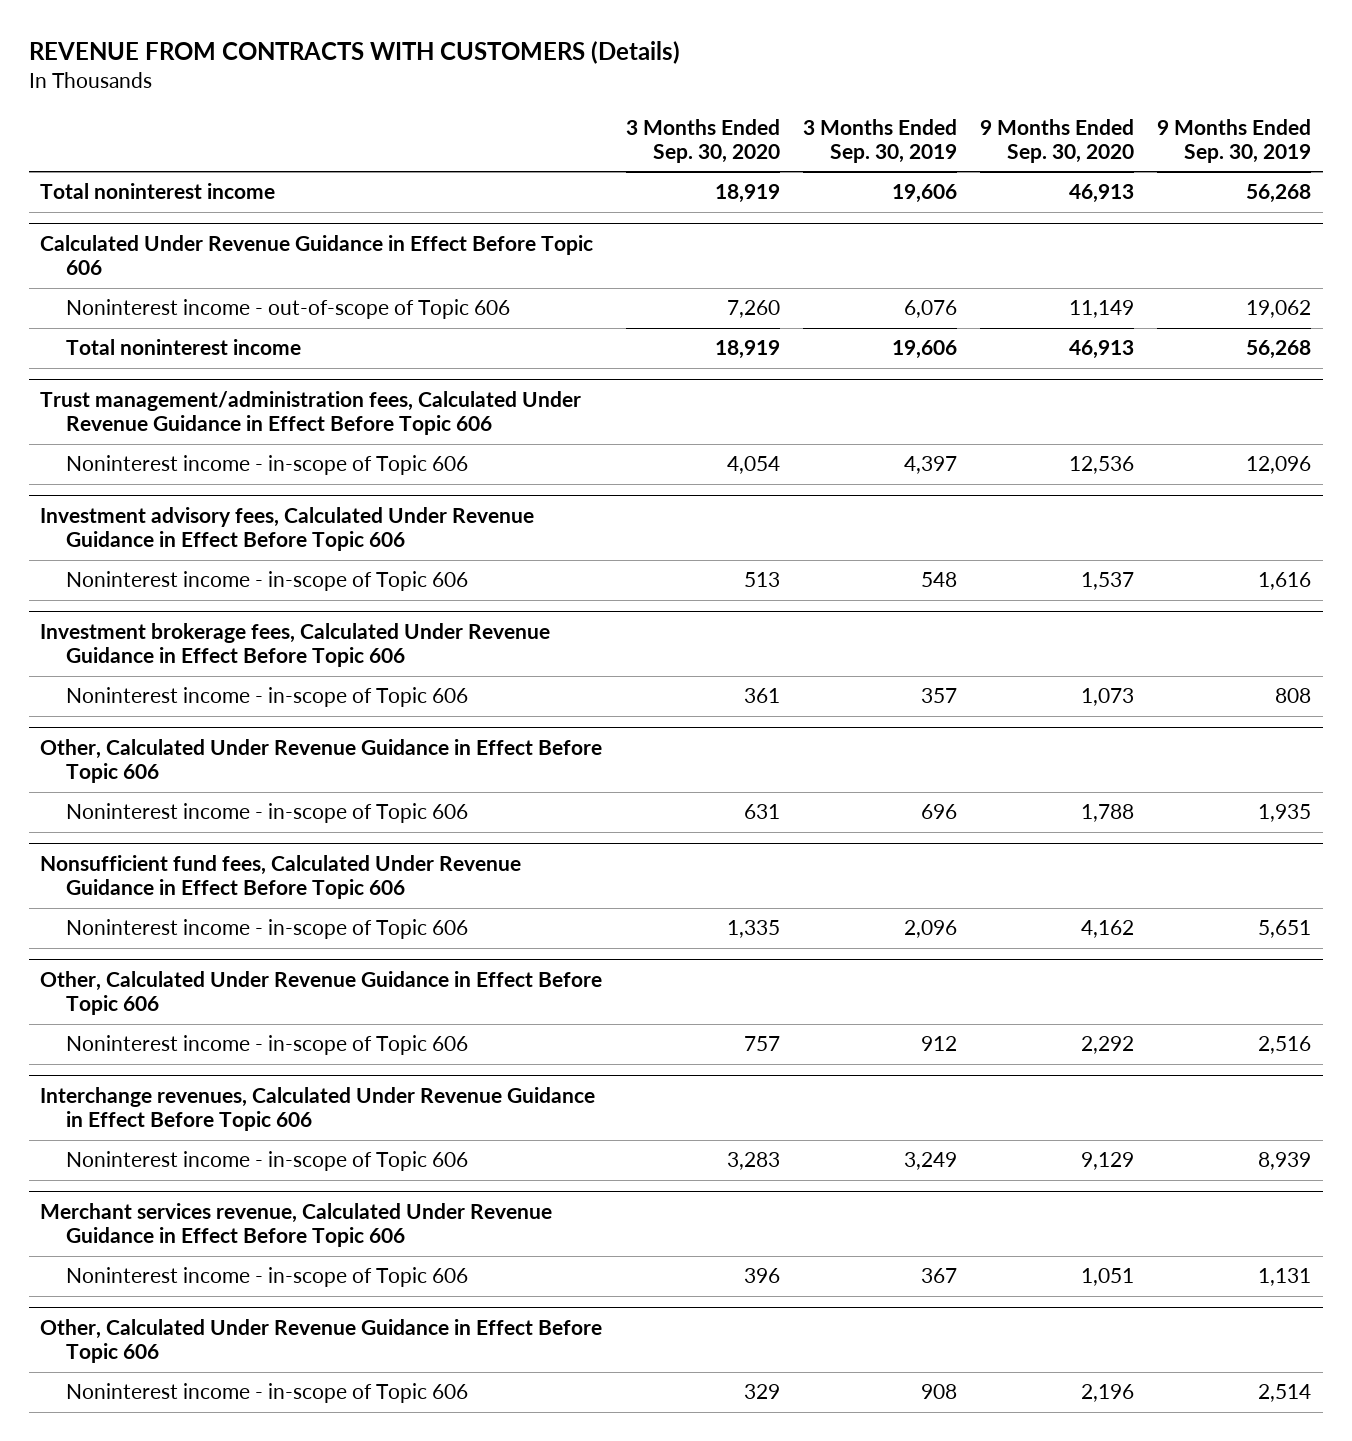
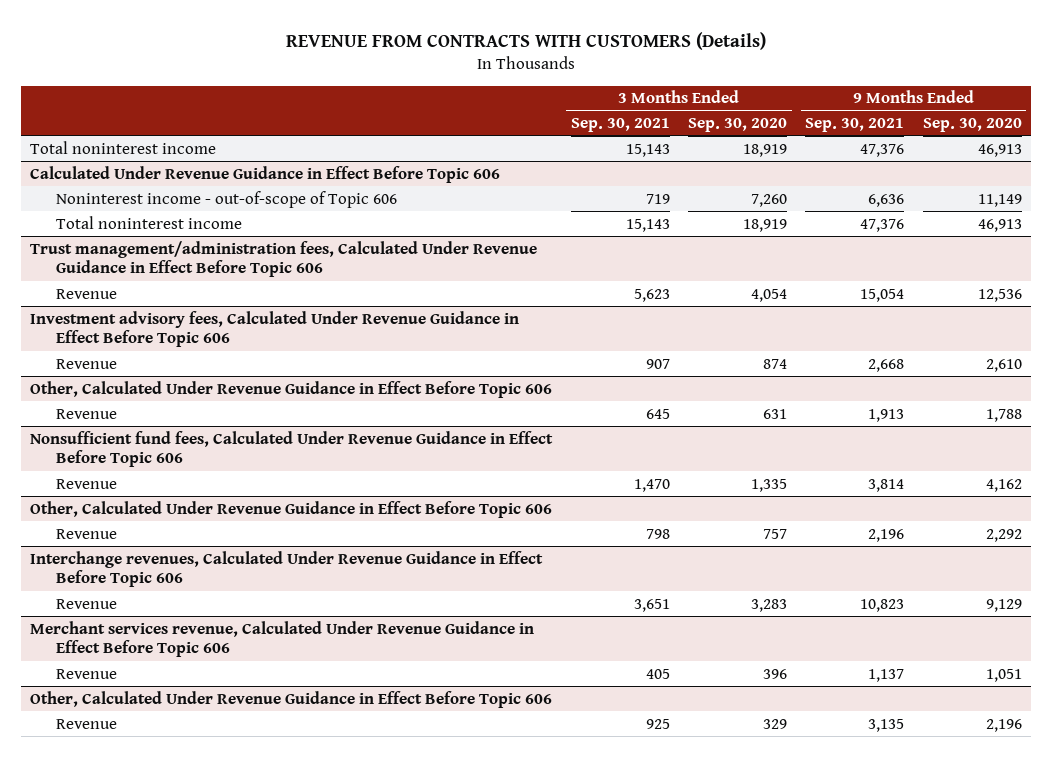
- | 3 Months Ended Sep. 30, 2020 | 3 Months Ended Sep. 30, 2019 | 9 Months Ended Sep. 30, 2020 | 9 Months Ended Sep. 30, 2019
+ | 3 Months Ended Sep. 30, 2021 | 3 Months Ended Sep. 30, 2020 | 9 Months Ended Sep. 30, 2021 | 9 Months Ended Sep. 30, 2020
@ Trust management/administration fees, Calculated Under Revenue Guidance in Effect Before Topic 606
- Noninterest income - in-scope of Topic 606 | 4,054 | 4,397 | 12,536 | 12,096
+ Revenue | 5,623 | 4,054 | 15,054 | 12,536
@ Investment advisory fees, Calculated Under Revenue Guidance in Effect Before Topic 606
- Noninterest income - in-scope of Topic 606 | 513 | 548 | 1,537 | 1,616
- Investment brokerage fees, Calculated Under Revenue Guidance in Effect Before Topic 606
- Noninterest income - in-scope of Topic 606 | 361 | 357 | 1,073 | 808
@ Investment advisory fees, Calculated Under Revenue Guidance in Effect Before Topic 606
+ Revenue | 907 | 874 | 2,668 | 2,610
@ Other, Calculated Under Revenue Guidance in Effect Before Topic 606
- Noninterest income - in-scope of Topic 606 | 631 | 696 | 1,788 | 1,935
+ Revenue | 645 | 631 | 1,913 | 1,788
@ Nonsufficient fund fees, Calculated Under Revenue Guidance in Effect Before Topic 606
- Noninterest income - in-scope of Topic 606 | 1,335 | 2,096 | 4,162 | 5,651
+ Revenue | 1,470 | 1,335 | 3,814 | 4,162
@ Other, Calculated Under Revenue Guidance in Effect Before Topic 606
- Noninterest income - in-scope of Topic 606 | 757 | 912 | 2,292 | 2,516
+ Revenue | 798 | 757 | 2,196 | 2,292
@ Interchange revenues, Calculated Under Revenue Guidance in Effect Before Topic 606
- Noninterest income - in-scope of Topic 606 | 3,283 | 3,249 | 9,129 | 8,939
+ Revenue | 3,651 | 3,283 | 10,823 | 9,129
@ Merchant services revenue, Calculated Under Revenue Guidance in Effect Before Topic 606
- Noninterest income - in-scope of Topic 606 | 396 | 367 | 1,051 | 1,131
+ Revenue | 405 | 396 | 1,137 | 1,051
@ Other, Calculated Under Revenue Guidance in Effect Before Topic 606
- Noninterest income - in-scope of Topic 606 | 329 | 908 | 2,196 | 2,514
+ Revenue | 925 | 329 | 3,135 | 2,196

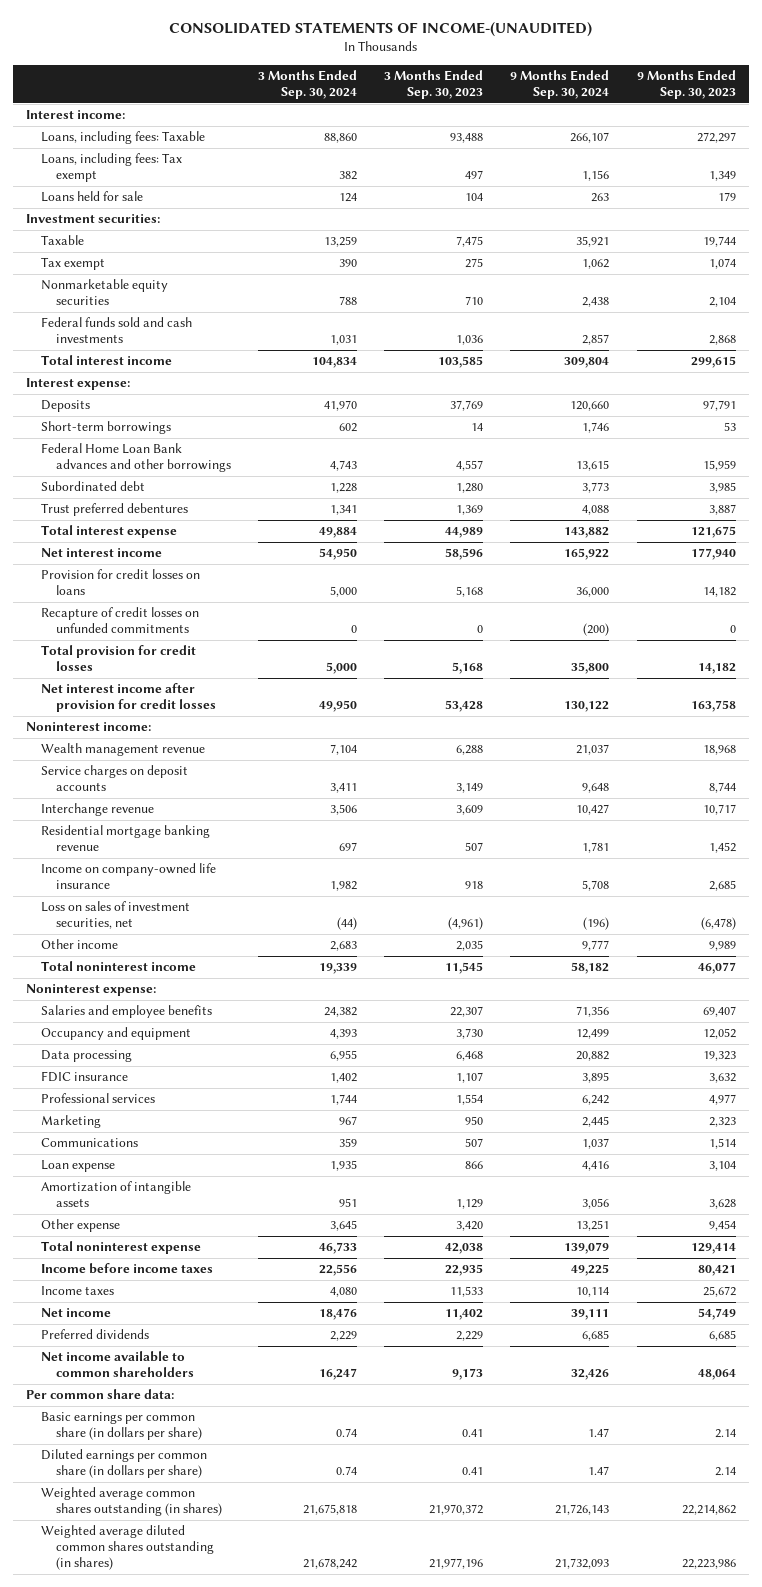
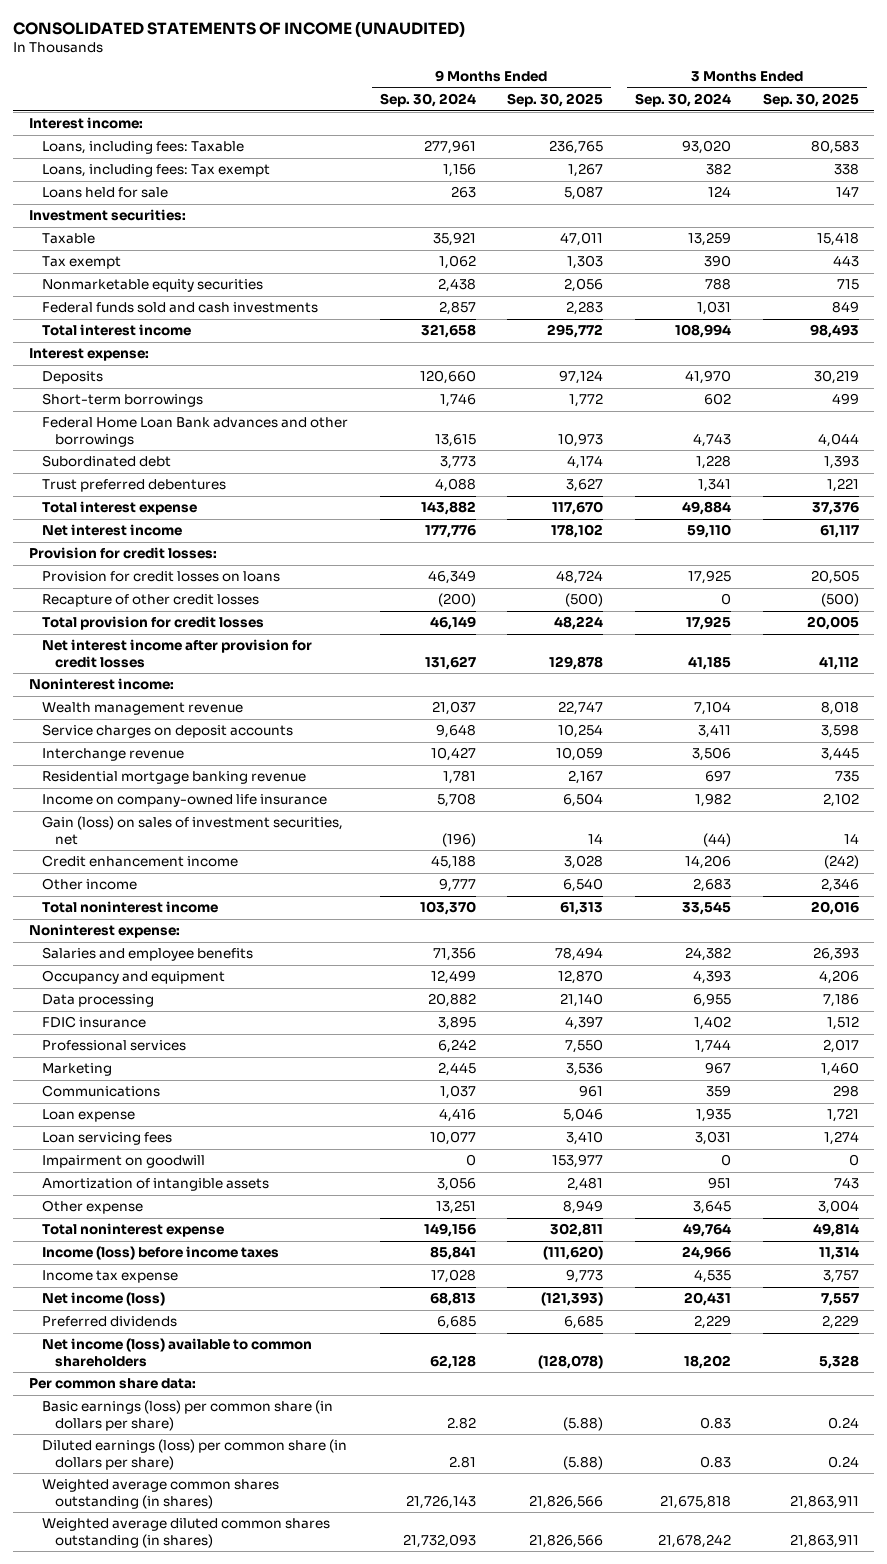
- CONSOLIDATED STATEMENTS OF INCOME-(UNAUDITED)
+ CONSOLIDATED STATEMENTS OF INCOME (UNAUDITED)
- | 3 Months Ended Sep. 30, 2024 | 3 Months Ended Sep. 30, 2023 | 9 Months Ended Sep. 30, 2024 | 9 Months Ended Sep. 30, 2023
+ | 9 Months Ended Sep. 30, 2024 | 9 Months Ended Sep. 30, 2025 | 3 Months Ended Sep. 30, 2024 | 3 Months Ended Sep. 30, 2025
- Loans, including fees: Taxable | 88,860 | 93,488 | 266,107 | 272,297
+ Loans, including fees: Taxable | 277,961 | 236,765 | 93,020 | 80,583
- Total interest income | 104,834 | 103,585 | 309,804 | 299,615
+ Total interest income | 321,658 | 295,772 | 108,994 | 98,493
- Net interest income | 54,950 | 58,596 | 165,922 | 177,940
- Provision for credit losses on loans | 5,000 | 5,168 | 36,000 | 14,182
- Recapture of credit losses on unfunded commitments | 0 | 0 | (200) | 0
- Total provision for credit losses | 5,000 | 5,168 | 35,800 | 14,182
- Net interest income after provision for credit losses | 49,950 | 53,428 | 130,122 | 163,758
+ Net interest income | 177,776 | 178,102 | 59,110 | 61,117
+ Provision for credit losses:
+ Provision for credit losses on loans | 46,349 | 48,724 | 17,925 | 20,505
+ Recapture of other credit losses | (200) | (500) | 0 | (500)
+ Total provision for credit losses | 46,149 | 48,224 | 17,925 | 20,005
+ Net interest income after provision for credit losses | 131,627 | 129,878 | 41,185 | 41,112
- Loss on sales of investment securities, net | (44) | (4,961) | (196) | (6,478)
+ Gain (loss) on sales of investment securities, net | (196) | 14 | (44) | 14
+ Credit enhancement income | 45,188 | 3,028 | 14,206 | (242)
- Total noninterest income | 19,339 | 11,545 | 58,182 | 46,077
+ Total noninterest income | 103,370 | 61,313 | 33,545 | 20,016
+ Loan servicing fees | 10,077 | 3,410 | 3,031 | 1,274
+ Impairment on goodwill | 0 | 153,977 | 0 | 0
- Total noninterest expense | 46,733 | 42,038 | 139,079 | 129,414
- Income before income taxes | 22,556 | 22,935 | 49,225 | 80,421
- Income taxes | 4,080 | 11,533 | 10,114 | 25,672
- Net income | 18,476 | 11,402 | 39,111 | 54,749
+ Total noninterest expense | 149,156 | 302,811 | 49,764 | 49,814
+ Income (loss) before income taxes | 85,841 | (111,620) | 24,966 | 11,314
+ Income tax expense | 17,028 | 9,773 | 4,535 | 3,757
+ Net income (loss) | 68,813 | (121,393) | 20,431 | 7,557
- Net income available to common shareholders | 16,247 | 9,173 | 32,426 | 48,064
+ Net income (loss) available to common shareholders | 62,128 | (128,078) | 18,202 | 5,328
- Basic earnings per common share (in dollars per share) | 0.74 | 0.41 | 1.47 | 2.14
- Diluted earnings per common share (in dollars per share) | 0.74 | 0.41 | 1.47 | 2.14
+ Basic earnings (loss) per common share (in dollars per share) | 2.82 | (5.88) | 0.83 | 0.24
+ Diluted earnings (loss) per common share (in dollars per share) | 2.81 | (5.88) | 0.83 | 0.24

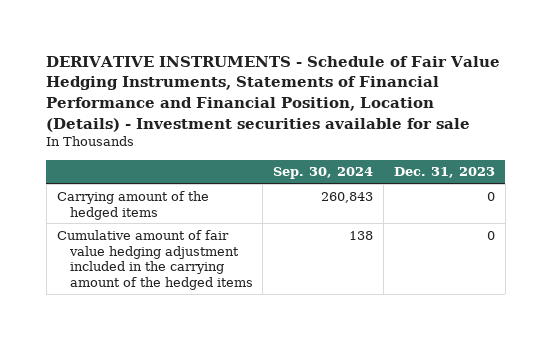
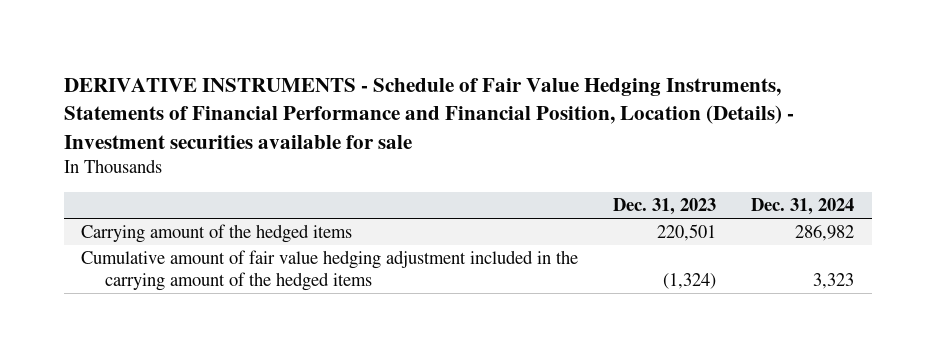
- | Sep. 30, 2024 | Dec. 31, 2023
+ | Dec. 31, 2023 | Dec. 31, 2024
- Carrying amount of the hedged items | 260,843 | 0
- Cumulative amount of fair value hedging adjustment included in the carrying amount of the hedged items | 138 | 0
+ Carrying amount of the hedged items | 220,501 | 286,982
+ Cumulative amount of fair value hedging adjustment included in the carrying amount of the hedged items | (1,324) | 3,323

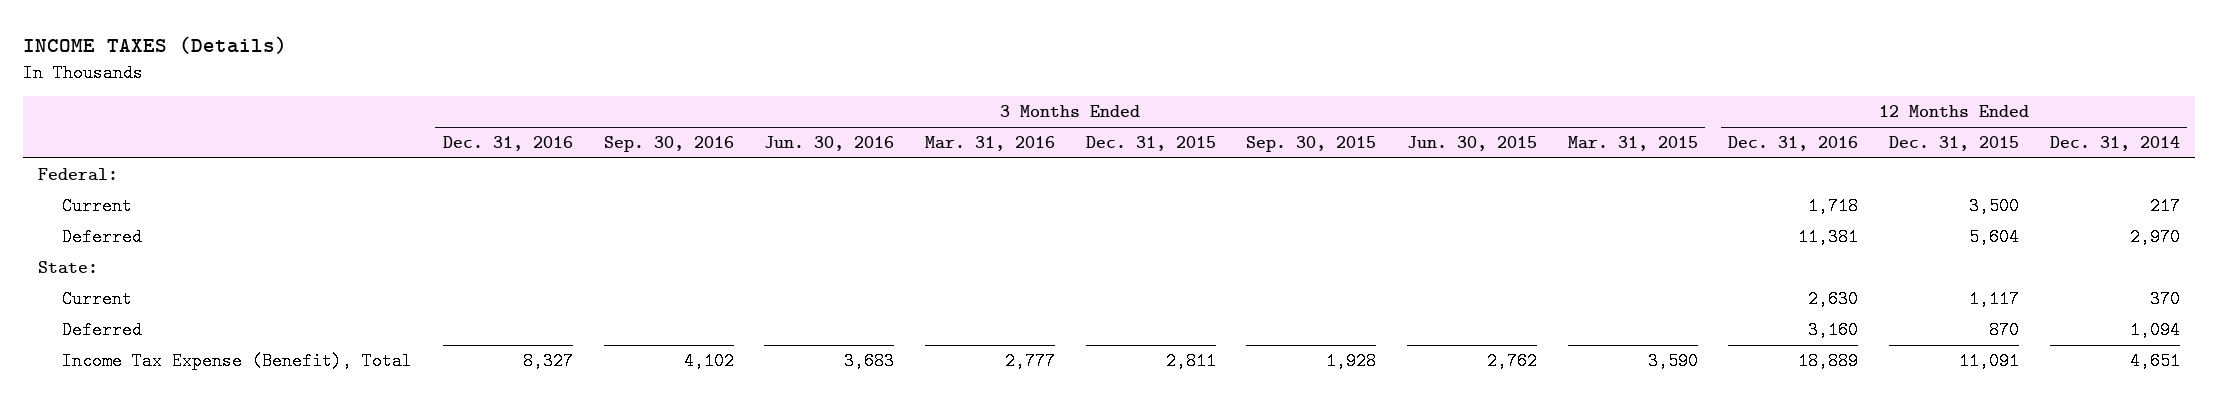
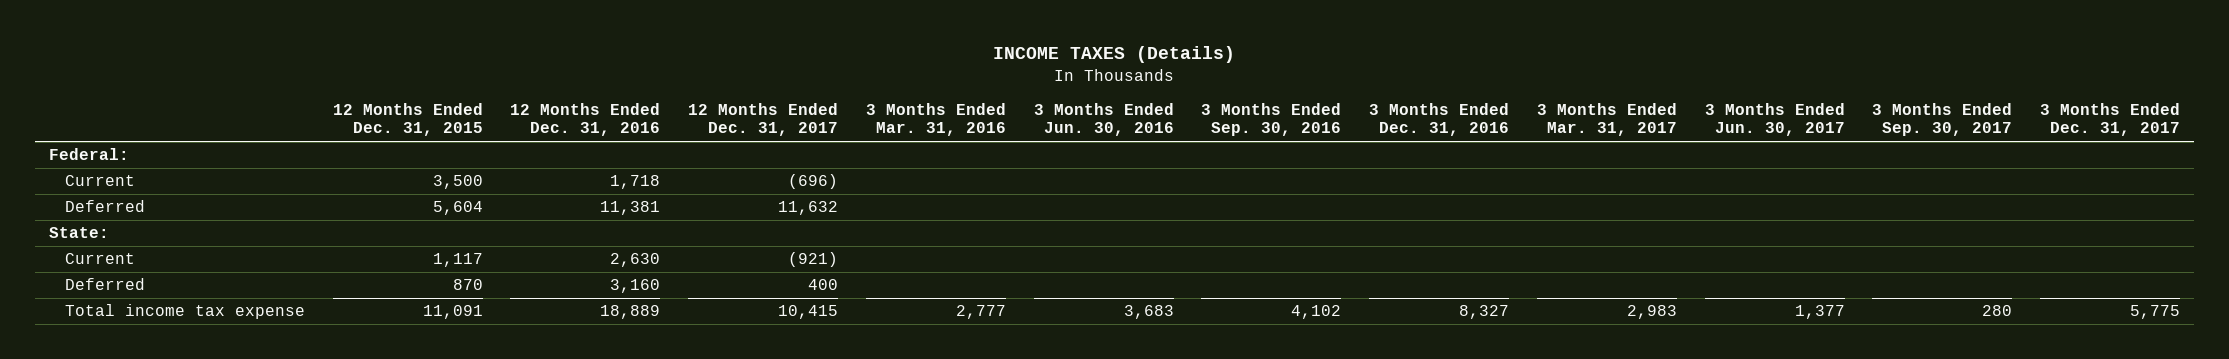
- | 3 Months Ended Dec. 31, 2016 | 3 Months Ended Sep. 30, 2016 | 3 Months Ended Jun. 30, 2016 | 3 Months Ended Mar. 31, 2016 | 3 Months Ended Dec. 31, 2015 | 3 Months Ended Sep. 30, 2015 | 3 Months Ended Jun. 30, 2015 | 3 Months Ended Mar. 31, 2015 | 12 Months Ended Dec. 31, 2016 | 12 Months Ended Dec. 31, 2015 | 12 Months Ended Dec. 31, 2014
+ | 12 Months Ended Dec. 31, 2015 | 12 Months Ended Dec. 31, 2016 | 12 Months Ended Dec. 31, 2017 | 3 Months Ended Mar. 31, 2016 | 3 Months Ended Jun. 30, 2016 | 3 Months Ended Sep. 30, 2016 | 3 Months Ended Dec. 31, 2016 | 3 Months Ended Mar. 31, 2017 | 3 Months Ended Jun. 30, 2017 | 3 Months Ended Sep. 30, 2017 | 3 Months Ended Dec. 31, 2017
- Income Tax Expense (Benefit), Total | 8,327 | 4,102 | 3,683 | 2,777 | 2,811 | 1,928 | 2,762 | 3,590 | 18,889 | 11,091 | 4,651
+ Total income tax expense | 11,091 | 18,889 | 10,415 | 2,777 | 3,683 | 4,102 | 8,327 | 2,983 | 1,377 | 280 | 5,775

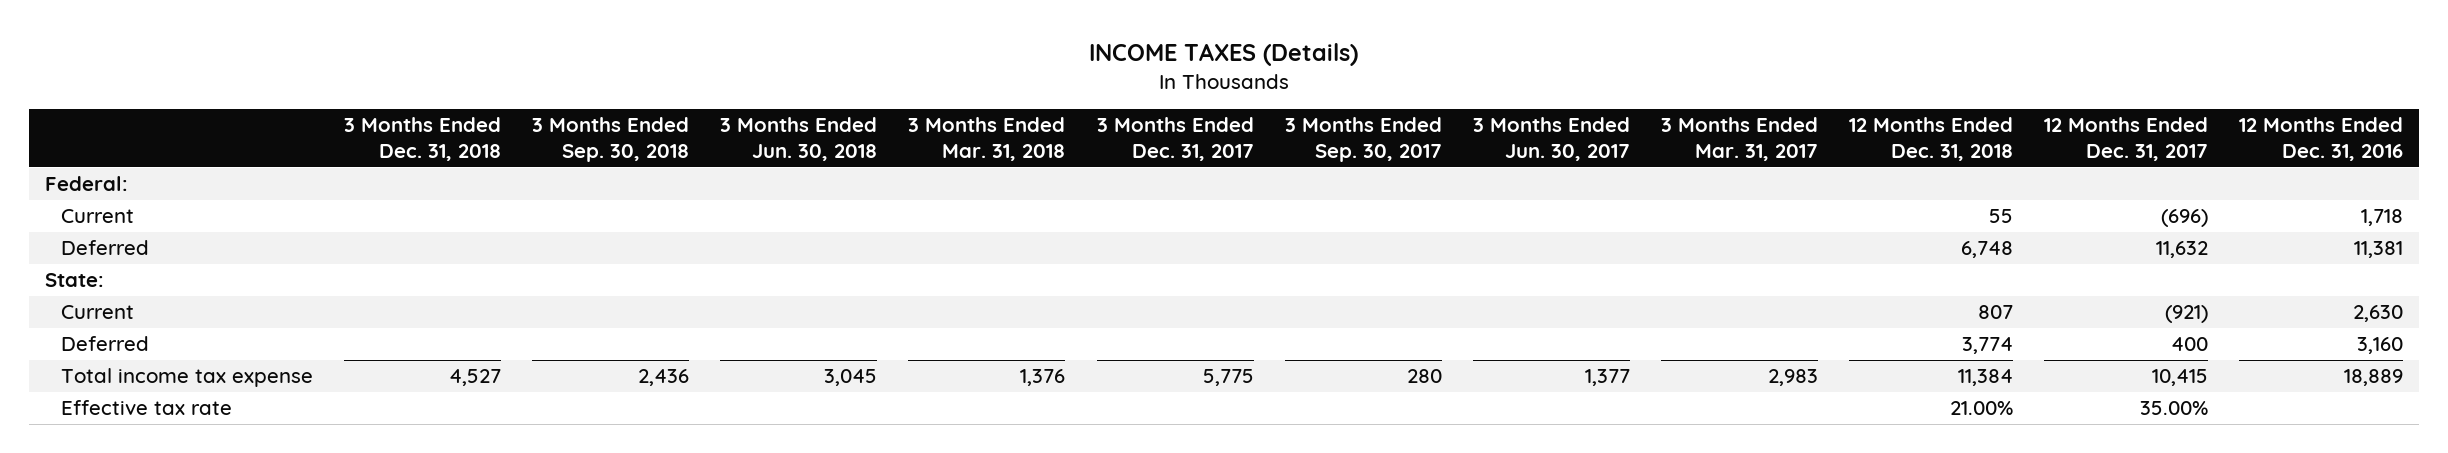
- | 12 Months Ended Dec. 31, 2015 | 12 Months Ended Dec. 31, 2016 | 12 Months Ended Dec. 31, 2017 | 3 Months Ended Mar. 31, 2016 | 3 Months Ended Jun. 30, 2016 | 3 Months Ended Sep. 30, 2016 | 3 Months Ended Dec. 31, 2016 | 3 Months Ended Mar. 31, 2017 | 3 Months Ended Jun. 30, 2017 | 3 Months Ended Sep. 30, 2017 | 3 Months Ended Dec. 31, 2017
+ | 3 Months Ended Dec. 31, 2018 | 3 Months Ended Sep. 30, 2018 | 3 Months Ended Jun. 30, 2018 | 3 Months Ended Mar. 31, 2018 | 3 Months Ended Dec. 31, 2017 | 3 Months Ended Sep. 30, 2017 | 3 Months Ended Jun. 30, 2017 | 3 Months Ended Mar. 31, 2017 | 12 Months Ended Dec. 31, 2018 | 12 Months Ended Dec. 31, 2017 | 12 Months Ended Dec. 31, 2016
+ Effective tax rate | | | | | | | | | 21.00% | 35.00% |

